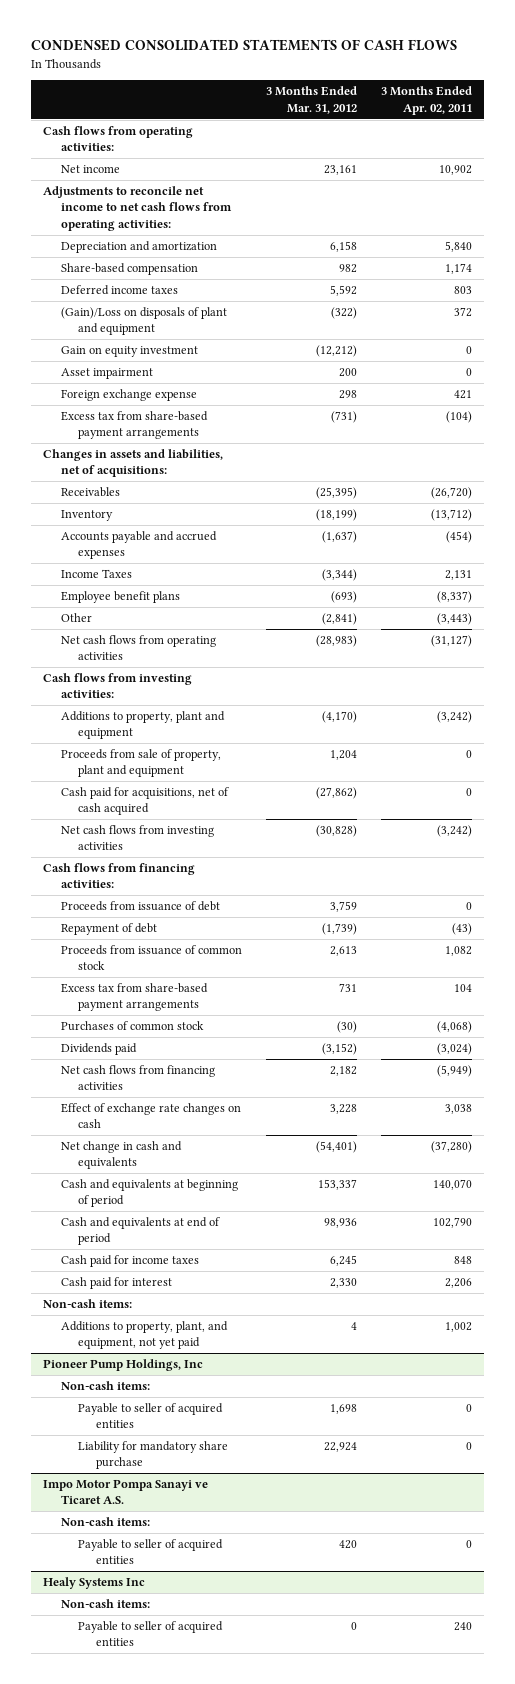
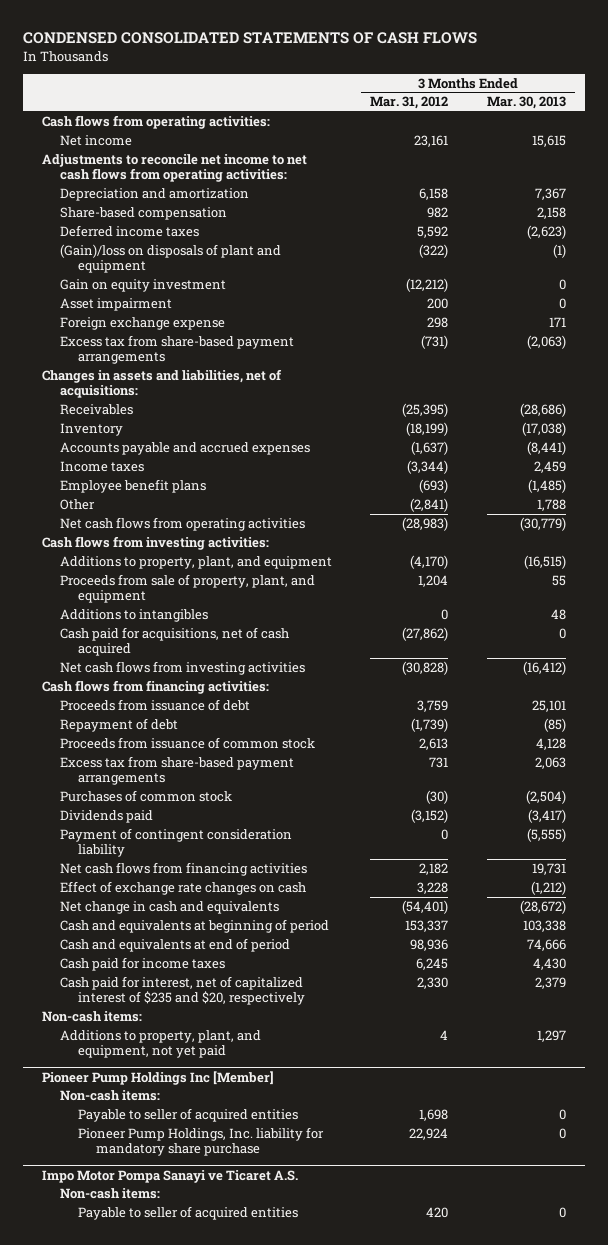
- | 3 Months Ended Mar. 31, 2012 | 3 Months Ended Apr. 02, 2011
+ | 3 Months Ended Mar. 31, 2012 | 3 Months Ended Mar. 30, 2013
- (Gain)/Loss on disposals of plant and equipment | (322) | 372
+ (Gain)/loss on disposals of plant and equipment | (322) | (1)
- Income Taxes | (3,344) | 2,131
+ Income taxes | (3,344) | 2,459
- Additions to property, plant and equipment | (4,170) | (3,242)
- Proceeds from sale of property, plant and equipment | 1,204 | 0
+ Additions to property, plant, and equipment | (4,170) | (16,515)
+ Proceeds from sale of property, plant, and equipment | 1,204 | 55
+ Additions to intangibles | 0 | 48
+ Payment of contingent consideration liability | 0 | (5,555)
- Cash paid for interest | 2,330 | 2,206
+ Cash paid for interest, net of capitalized interest of $235 and $20, respectively | 2,330 | 2,379
- Pioneer Pump Holdings, Inc
+ Pioneer Pump Holdings Inc [Member]
- Liability for mandatory share purchase | 22,924 | 0
+ Pioneer Pump Holdings, Inc. liability for mandatory share purchase | 22,924 | 0
- Healy Systems Inc
- Non-cash items:
- Payable to seller of acquired entities | 0 | 240

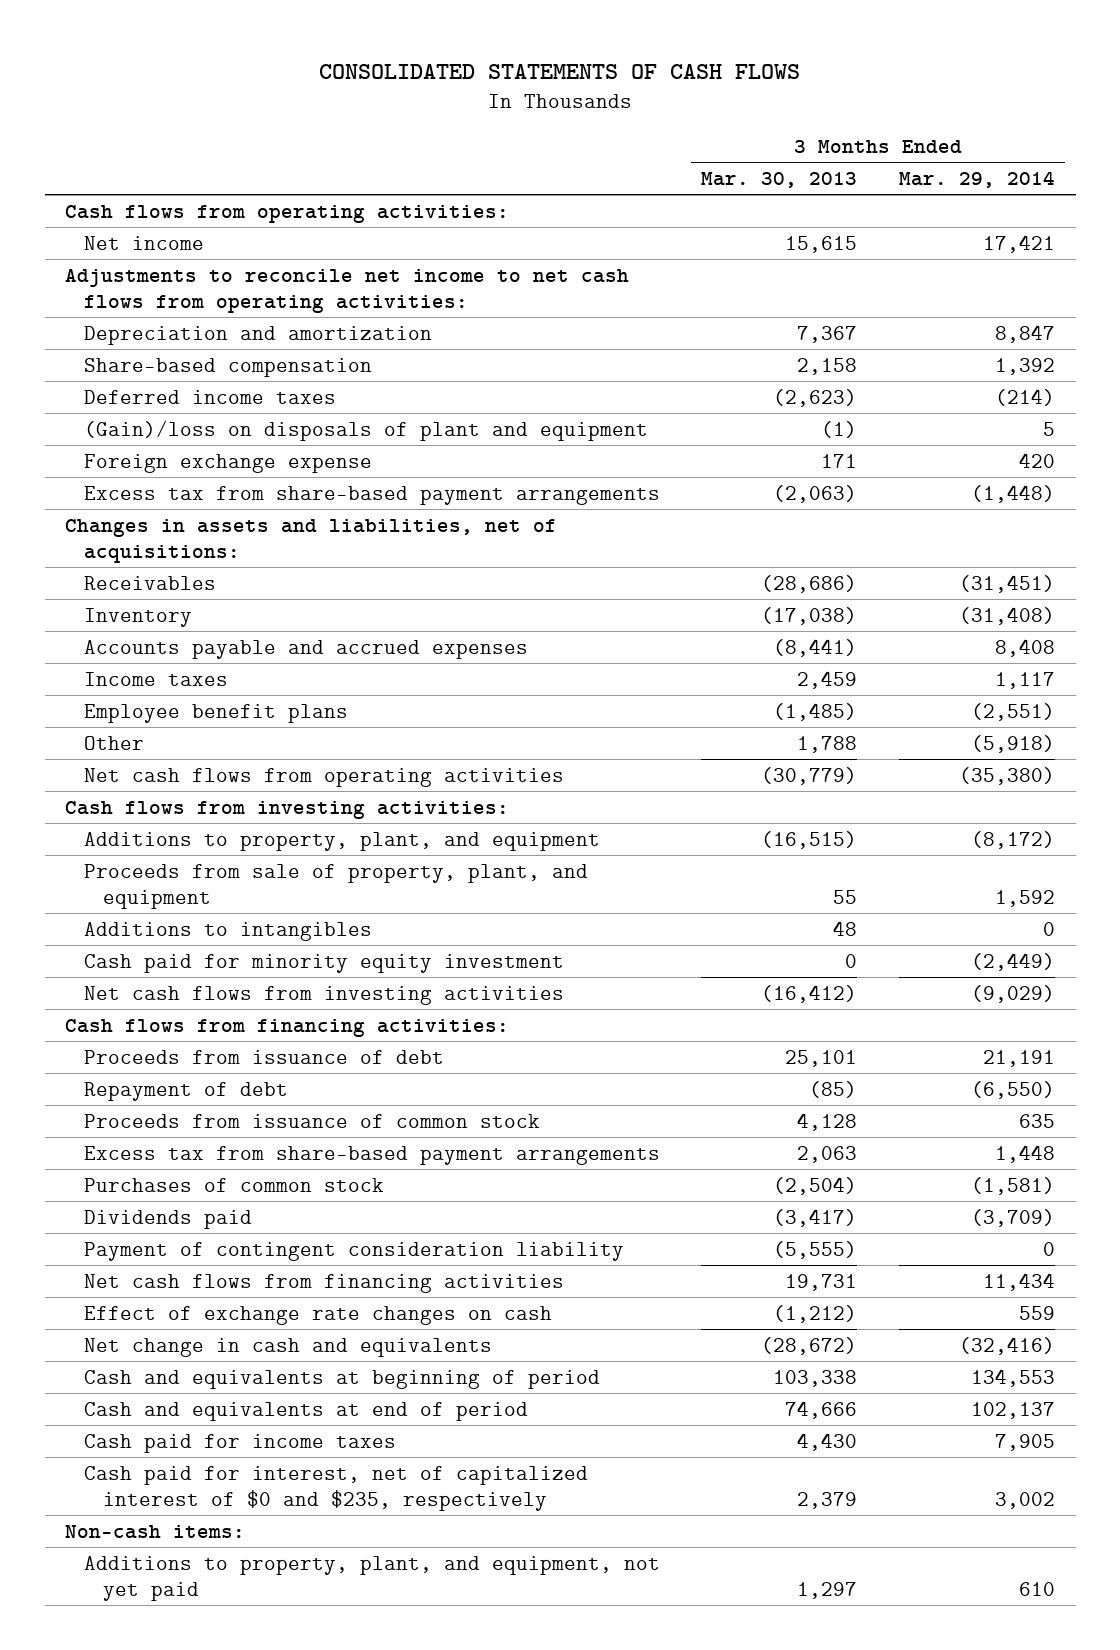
- CONDENSED CONSOLIDATED STATEMENTS OF CASH FLOWS
+ CONSOLIDATED STATEMENTS OF CASH FLOWS
- | 3 Months Ended Mar. 31, 2012 | 3 Months Ended Mar. 30, 2013
+ | 3 Months Ended Mar. 30, 2013 | 3 Months Ended Mar. 29, 2014
- Gain on equity investment | (12,212) | 0
- Asset impairment | 200 | 0
- Cash paid for acquisitions, net of cash acquired | (27,862) | 0
+ Cash paid for minority equity investment | 0 | (2,449)
- Cash paid for interest, net of capitalized interest of $235 and $20, respectively | 2,330 | 2,379
+ Cash paid for interest, net of capitalized interest of $0 and $235, respectively | 2,379 | 3,002
- Pioneer Pump Holdings Inc [Member]
- Non-cash items:
- Payable to seller of acquired entities | 1,698 | 0
- Pioneer Pump Holdings, Inc. liability for mandatory share purchase | 22,924 | 0
- Impo Motor Pompa Sanayi ve Ticaret A.S.
- Non-cash items:
- Payable to seller of acquired entities | 420 | 0

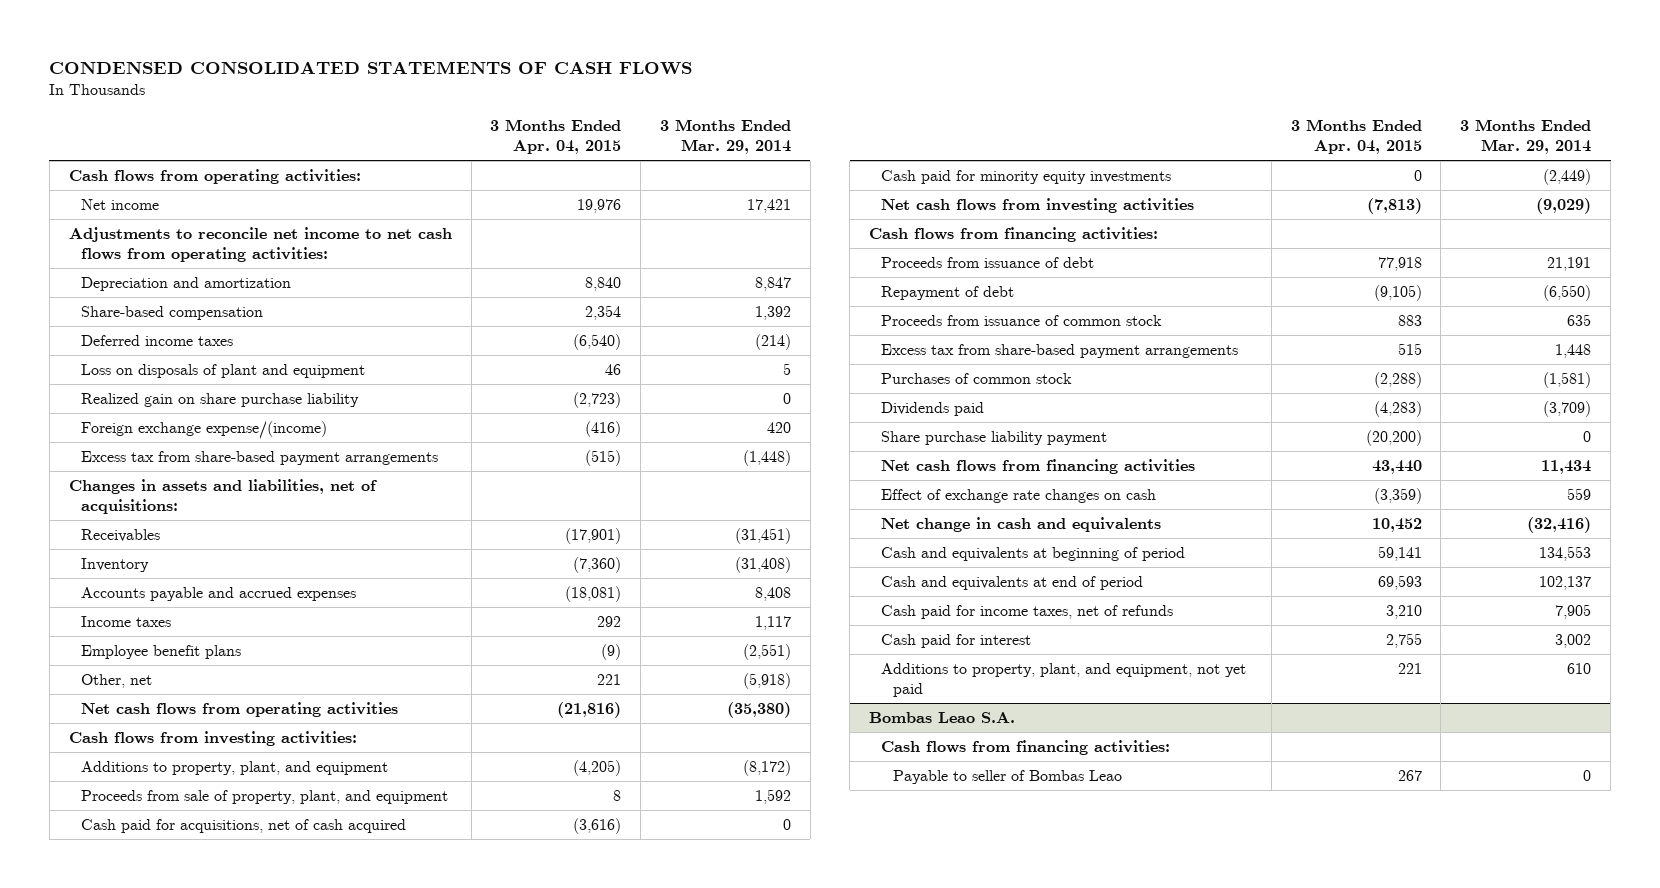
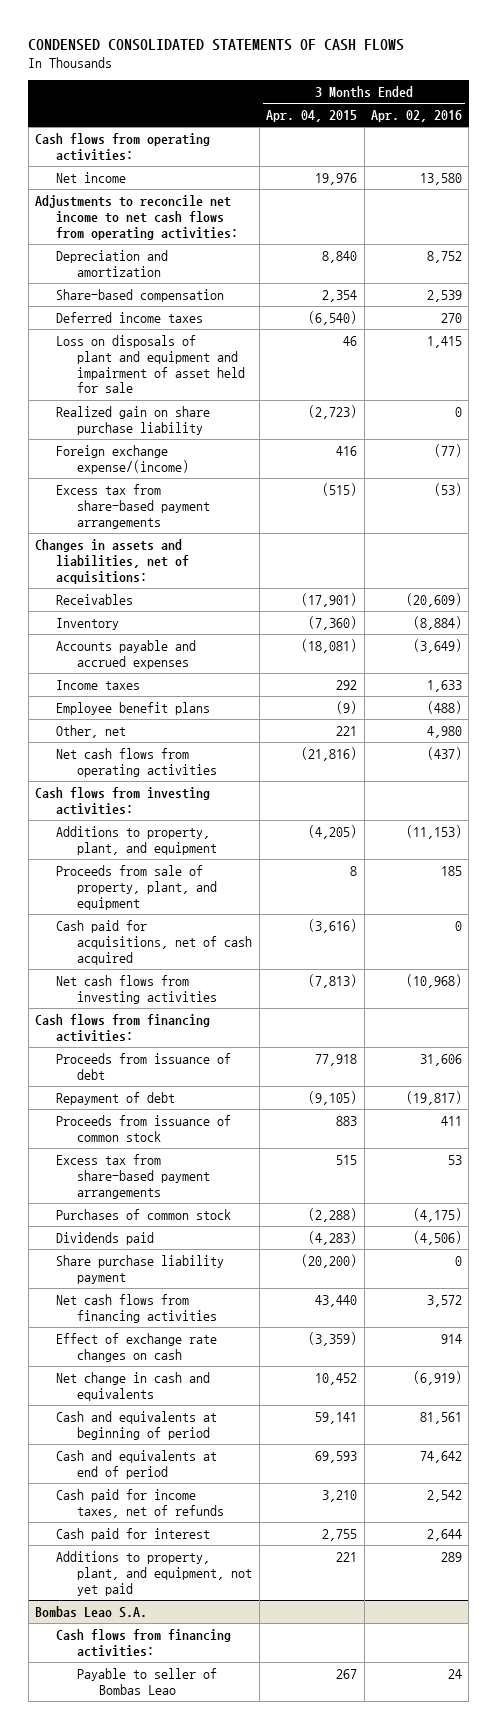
- | 3 Months Ended Apr. 04, 2015 | 3 Months Ended Mar. 29, 2014
+ | 3 Months Ended Apr. 04, 2015 | 3 Months Ended Apr. 02, 2016
- Loss on disposals of plant and equipment | 46 | 5
+ Loss on disposals of plant and equipment and impairment of asset held for sale | 46 | 1,415
- Foreign exchange expense/(income) | (416) | 420
+ Foreign exchange expense/(income) | 416 | (77)
- Cash paid for minority equity investments | 0 | (2,449)

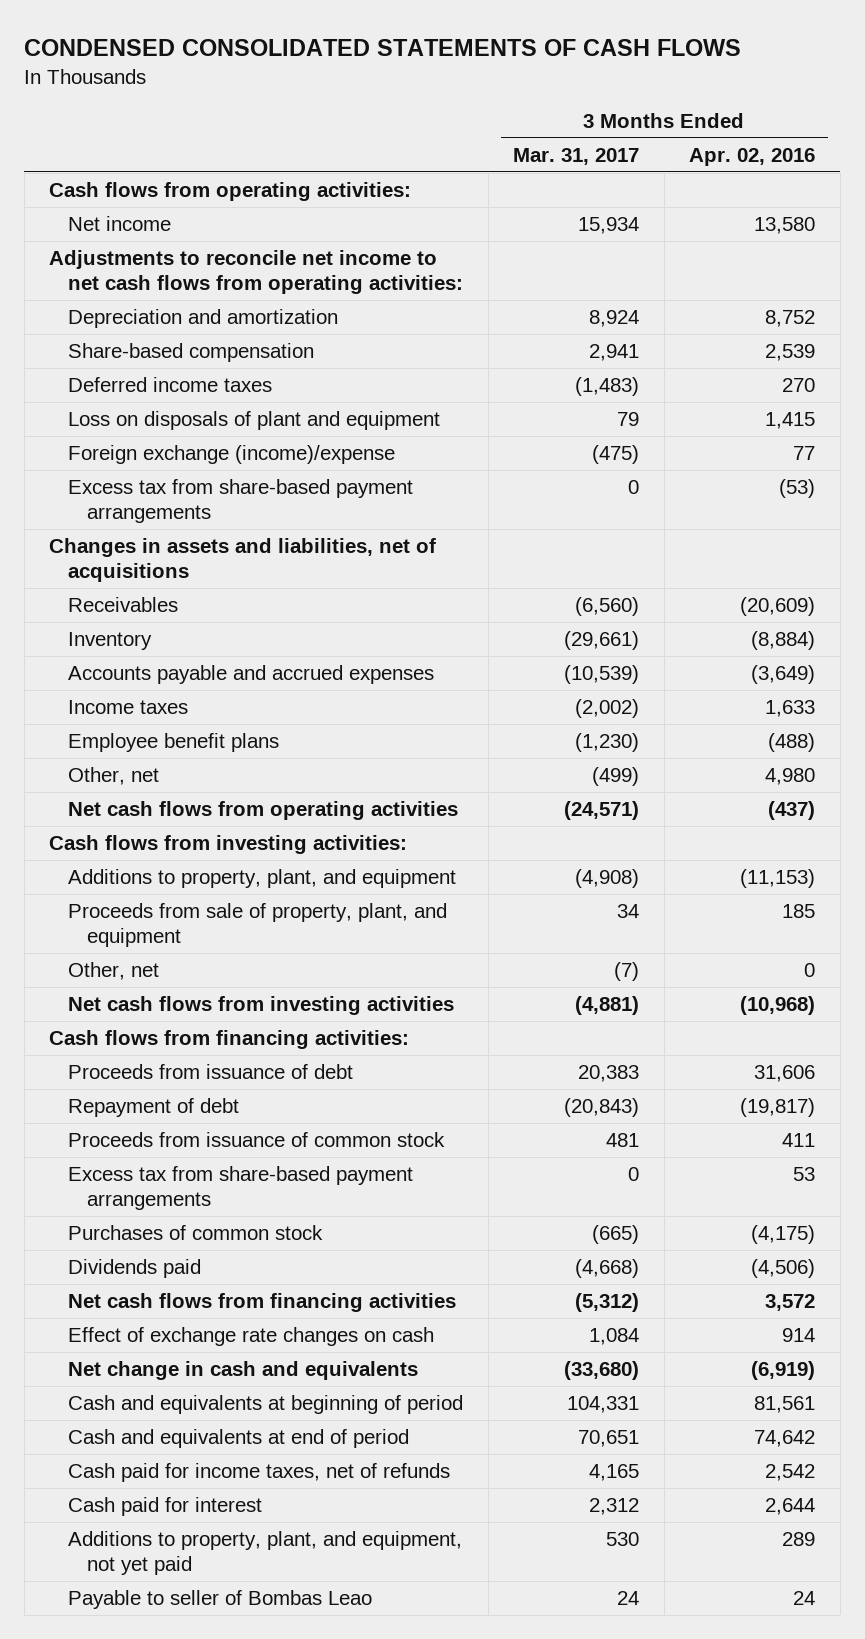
- | 3 Months Ended Apr. 04, 2015 | 3 Months Ended Apr. 02, 2016
+ | 3 Months Ended Mar. 31, 2017 | 3 Months Ended Apr. 02, 2016
- Loss on disposals of plant and equipment and impairment of asset held for sale | 46 | 1,415
- Realized gain on share purchase liability | (2,723) | 0
- Foreign exchange expense/(income) | 416 | (77)
+ Loss on disposals of plant and equipment | 79 | 1,415
+ Foreign exchange (income)/expense | (475) | 77
- Changes in assets and liabilities, net of acquisitions:
+ Changes in assets and liabilities, net of acquisitions
- Cash paid for acquisitions, net of cash acquired | (3,616) | 0
+ Other, net | (7) | 0
- Share purchase liability payment | (20,200) | 0
- Bombas Leao S.A.
- Cash flows from financing activities:

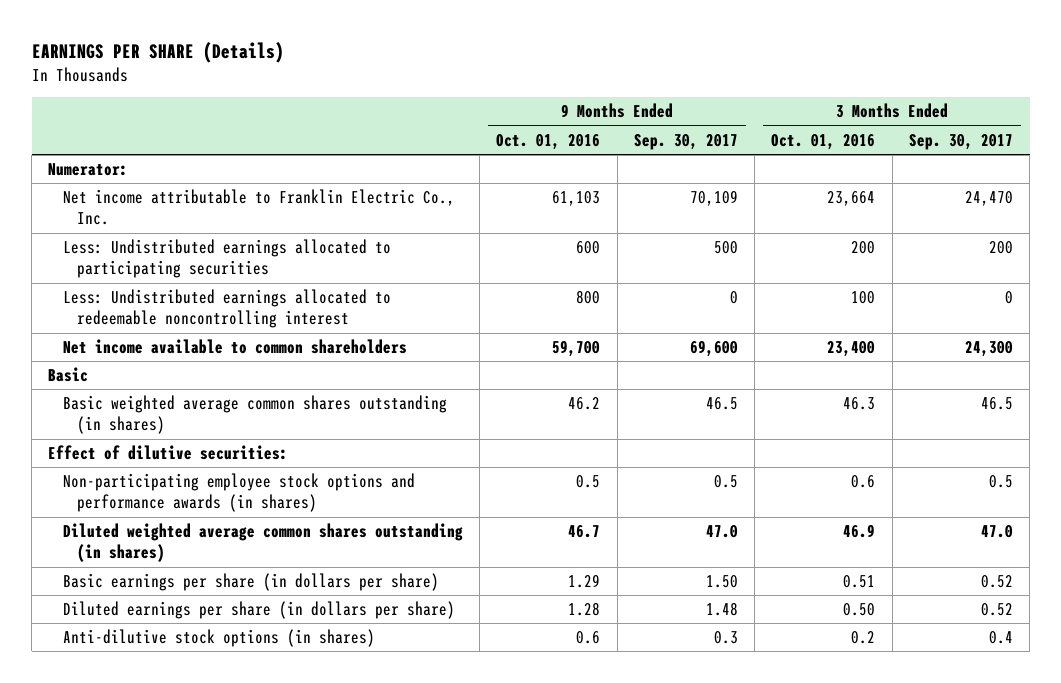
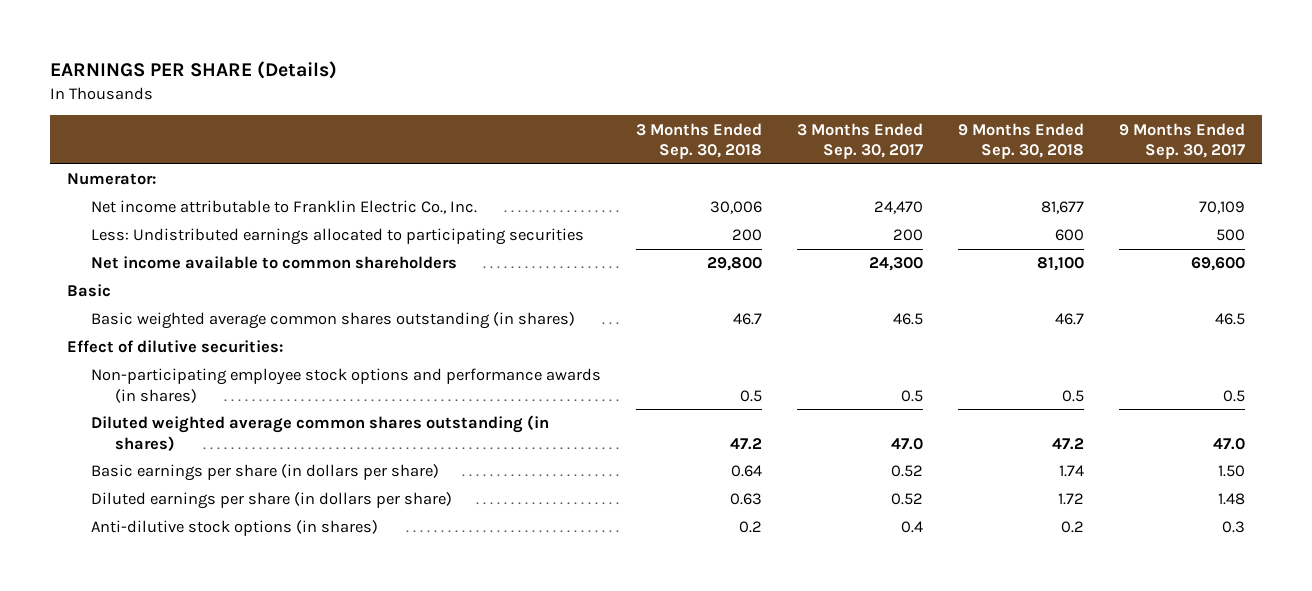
- | 9 Months Ended Oct. 01, 2016 | 9 Months Ended Sep. 30, 2017 | 3 Months Ended Oct. 01, 2016 | 3 Months Ended Sep. 30, 2017
+ | 3 Months Ended Sep. 30, 2018 | 3 Months Ended Sep. 30, 2017 | 9 Months Ended Sep. 30, 2018 | 9 Months Ended Sep. 30, 2017
- Less: Undistributed earnings allocated to redeemable noncontrolling interest | 800 | 0 | 100 | 0

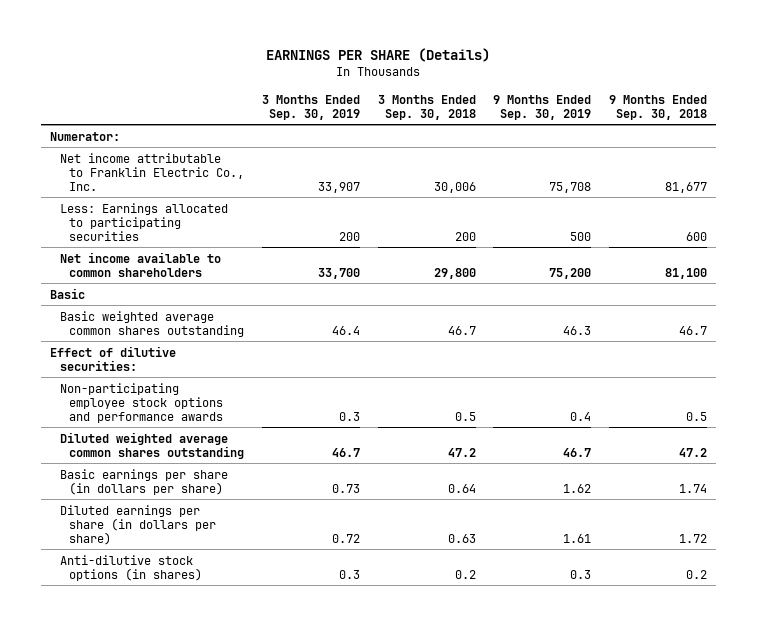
- | 3 Months Ended Sep. 30, 2018 | 3 Months Ended Sep. 30, 2017 | 9 Months Ended Sep. 30, 2018 | 9 Months Ended Sep. 30, 2017
+ | 3 Months Ended Sep. 30, 2019 | 3 Months Ended Sep. 30, 2018 | 9 Months Ended Sep. 30, 2019 | 9 Months Ended Sep. 30, 2018
- Less: Undistributed earnings allocated to participating securities | 200 | 200 | 600 | 500
+ Less: Earnings allocated to participating securities | 200 | 200 | 500 | 600
- Basic weighted average common shares outstanding (in shares) | 46.7 | 46.5 | 46.7 | 46.5
+ Basic weighted average common shares outstanding | 46.4 | 46.7 | 46.3 | 46.7
- Non-participating employee stock options and performance awards (in shares) | 0.5 | 0.5 | 0.5 | 0.5
- Diluted weighted average common shares outstanding (in shares) | 47.2 | 47.0 | 47.2 | 47.0
+ Non-participating employee stock options and performance awards | 0.3 | 0.5 | 0.4 | 0.5
+ Diluted weighted average common shares outstanding | 46.7 | 47.2 | 46.7 | 47.2

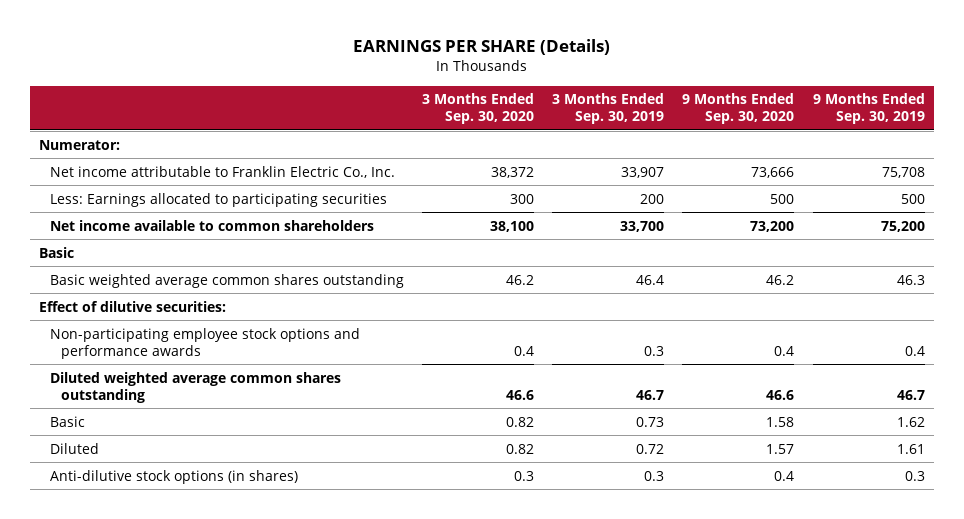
- | 3 Months Ended Sep. 30, 2019 | 3 Months Ended Sep. 30, 2018 | 9 Months Ended Sep. 30, 2019 | 9 Months Ended Sep. 30, 2018
+ | 3 Months Ended Sep. 30, 2020 | 3 Months Ended Sep. 30, 2019 | 9 Months Ended Sep. 30, 2020 | 9 Months Ended Sep. 30, 2019
- Basic earnings per share (in dollars per share) | 0.73 | 0.64 | 1.62 | 1.74
- Diluted earnings per share (in dollars per share) | 0.72 | 0.63 | 1.61 | 1.72
+ Basic | 0.82 | 0.73 | 1.58 | 1.62
+ Diluted | 0.82 | 0.72 | 1.57 | 1.61

